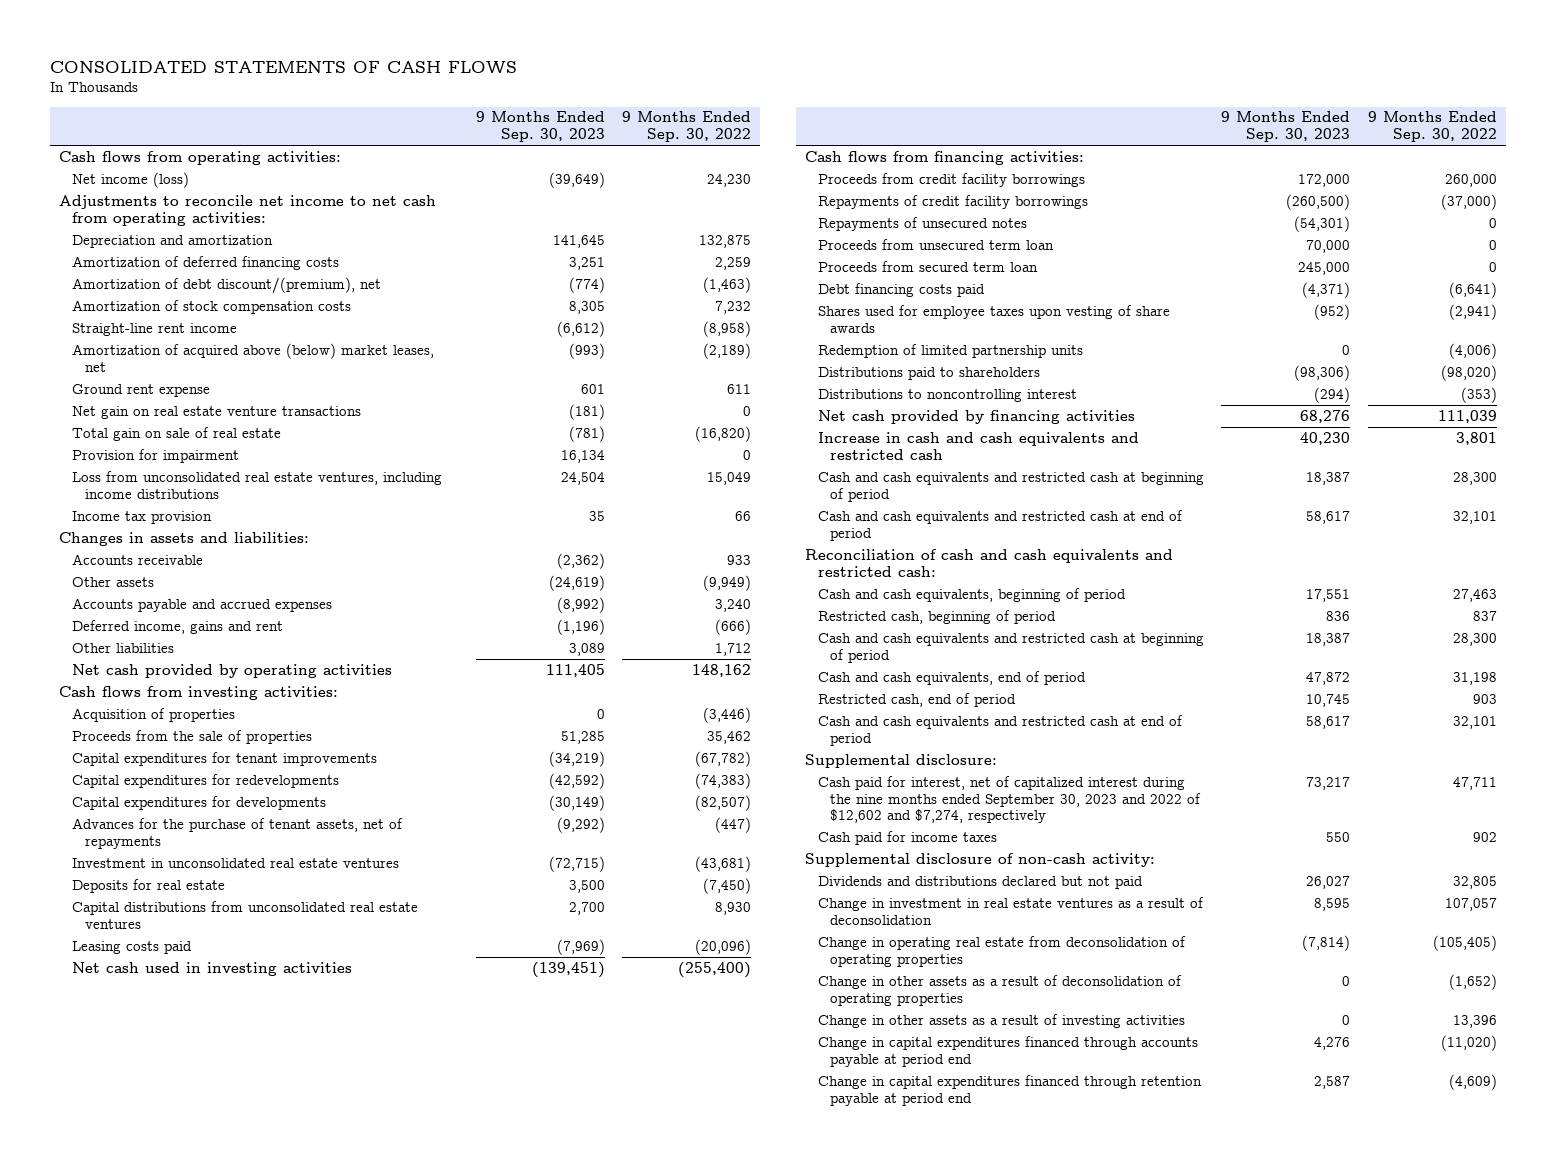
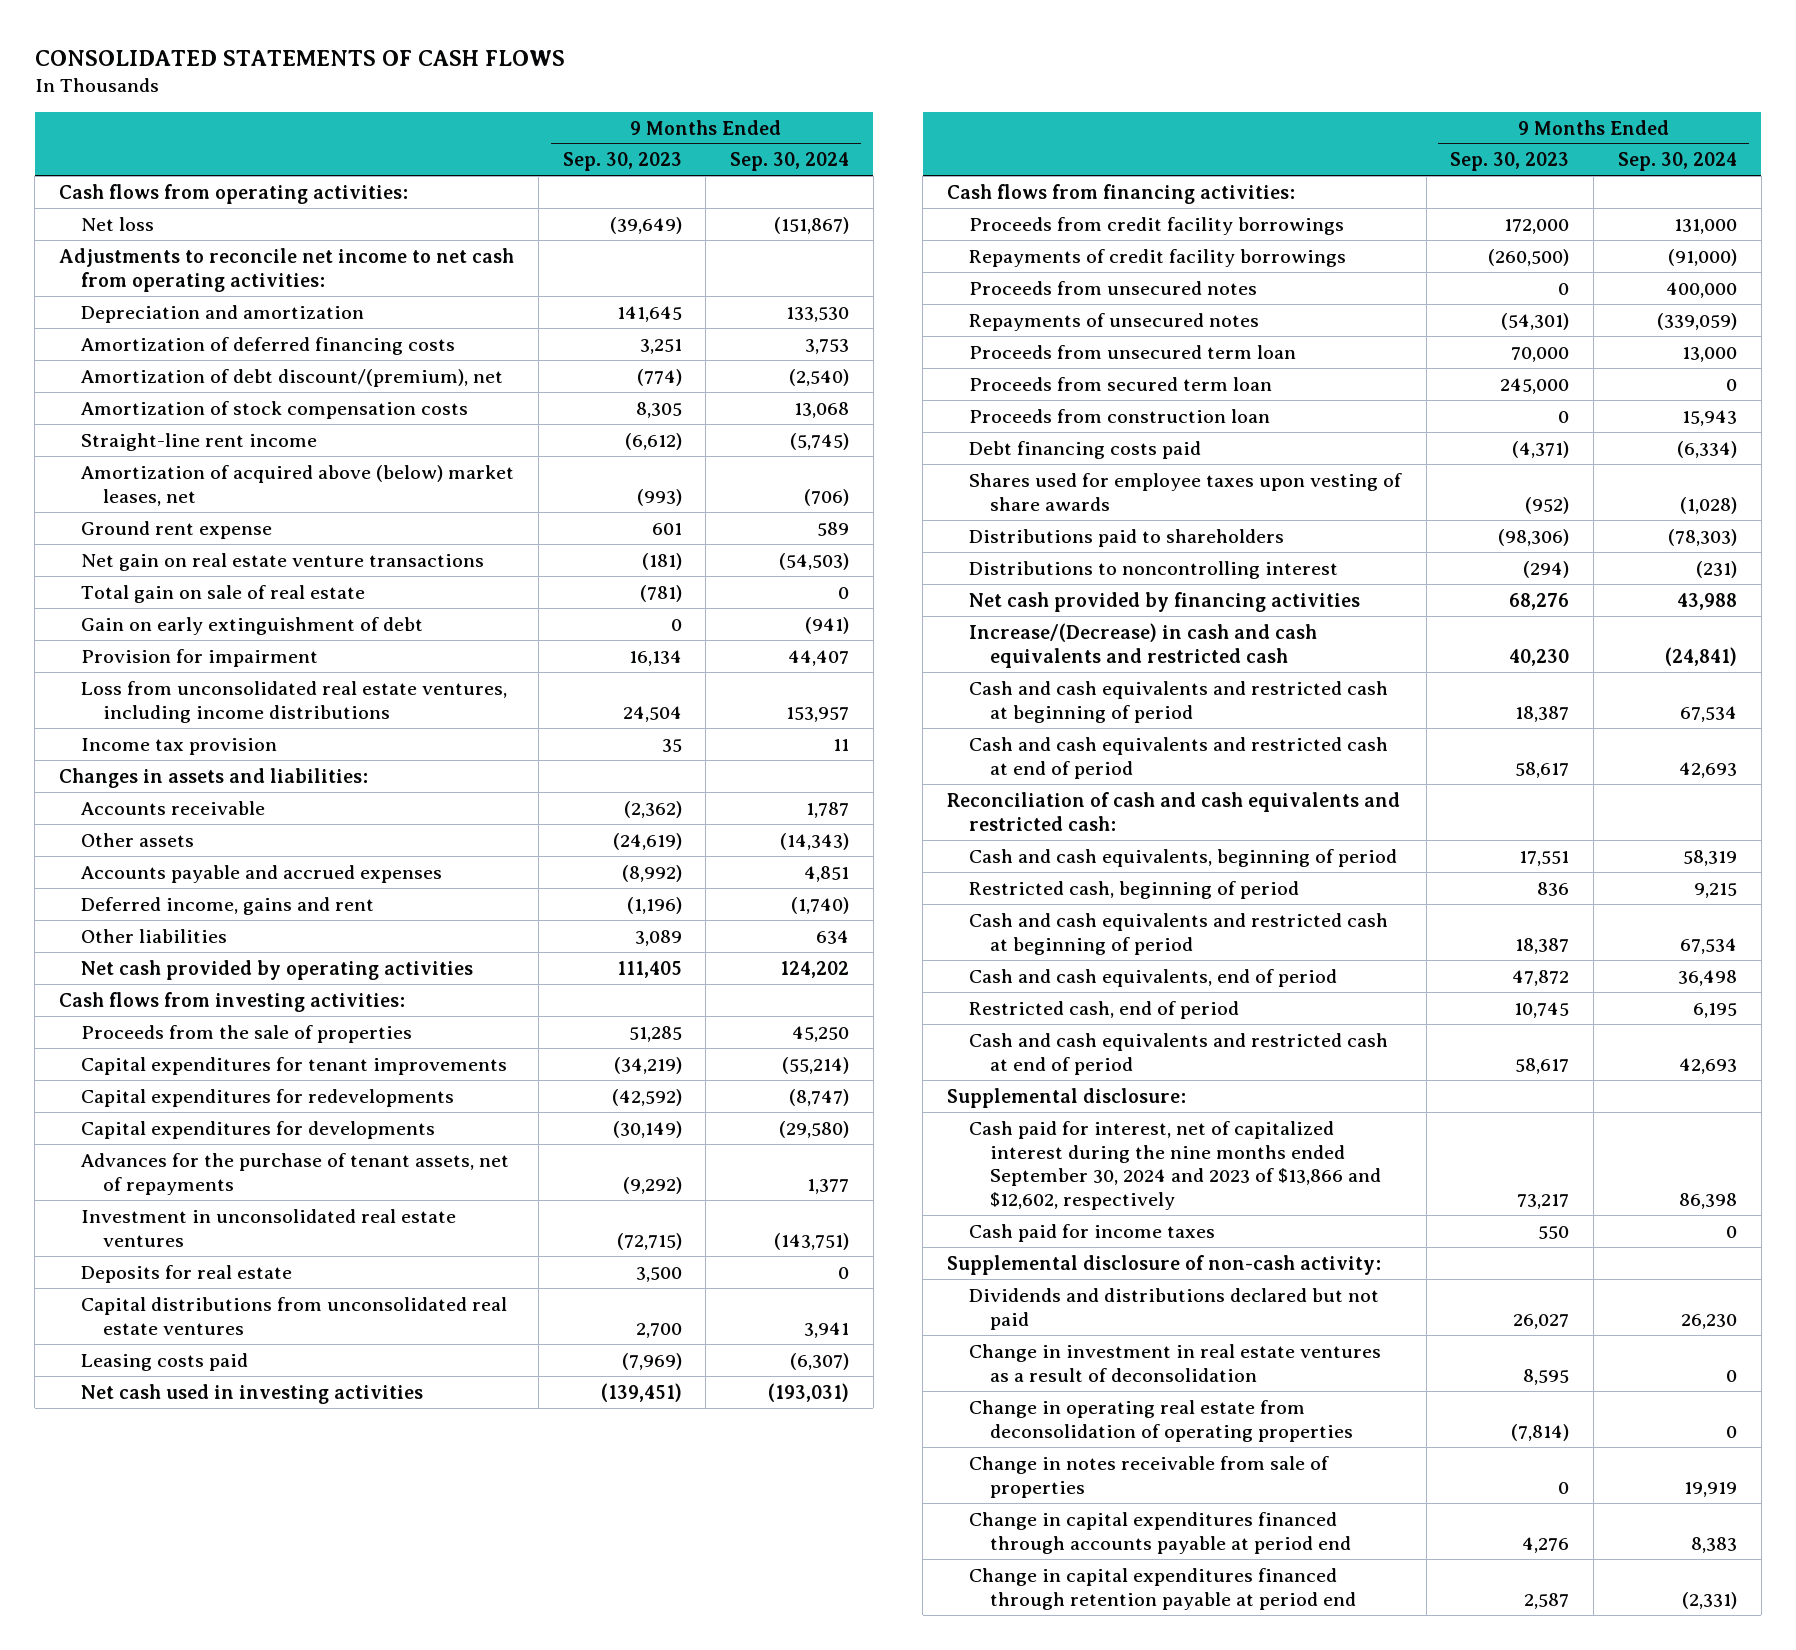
- | 9 Months Ended Sep. 30, 2023 | 9 Months Ended Sep. 30, 2022
+ | 9 Months Ended Sep. 30, 2023 | 9 Months Ended Sep. 30, 2024
- Net income (loss) | (39,649) | 24,230
+ Net loss | (39,649) | (151,867)
+ Gain on early extinguishment of debt | 0 | (941)
- Acquisition of properties | 0 | (3,446)
+ Proceeds from unsecured notes | 0 | 400,000
+ Proceeds from construction loan | 0 | 15,943
- Redemption of limited partnership units | 0 | (4,006)
- Increase in cash and cash equivalents and restricted cash | 40,230 | 3,801
+ Increase/(Decrease) in cash and cash equivalents and restricted cash | 40,230 | (24,841)
- Cash paid for interest, net of capitalized interest during the nine months ended September 30, 2023 and 2022 of $12,602 and $7,274, respectively | 73,217 | 47,711
+ Cash paid for interest, net of capitalized interest during the nine months ended September 30, 2024 and 2023 of $13,866 and $12,602, respectively | 73,217 | 86,398
- Change in other assets as a result of deconsolidation of operating properties | 0 | (1,652)
- Change in other assets as a result of investing activities | 0 | 13,396
+ Change in notes receivable from sale of properties | 0 | 19,919

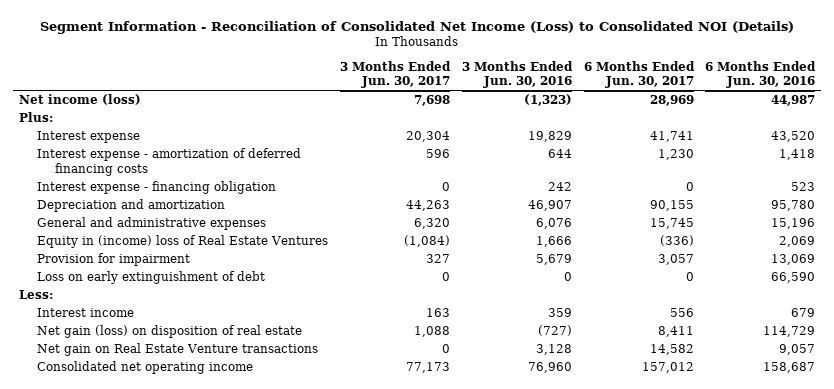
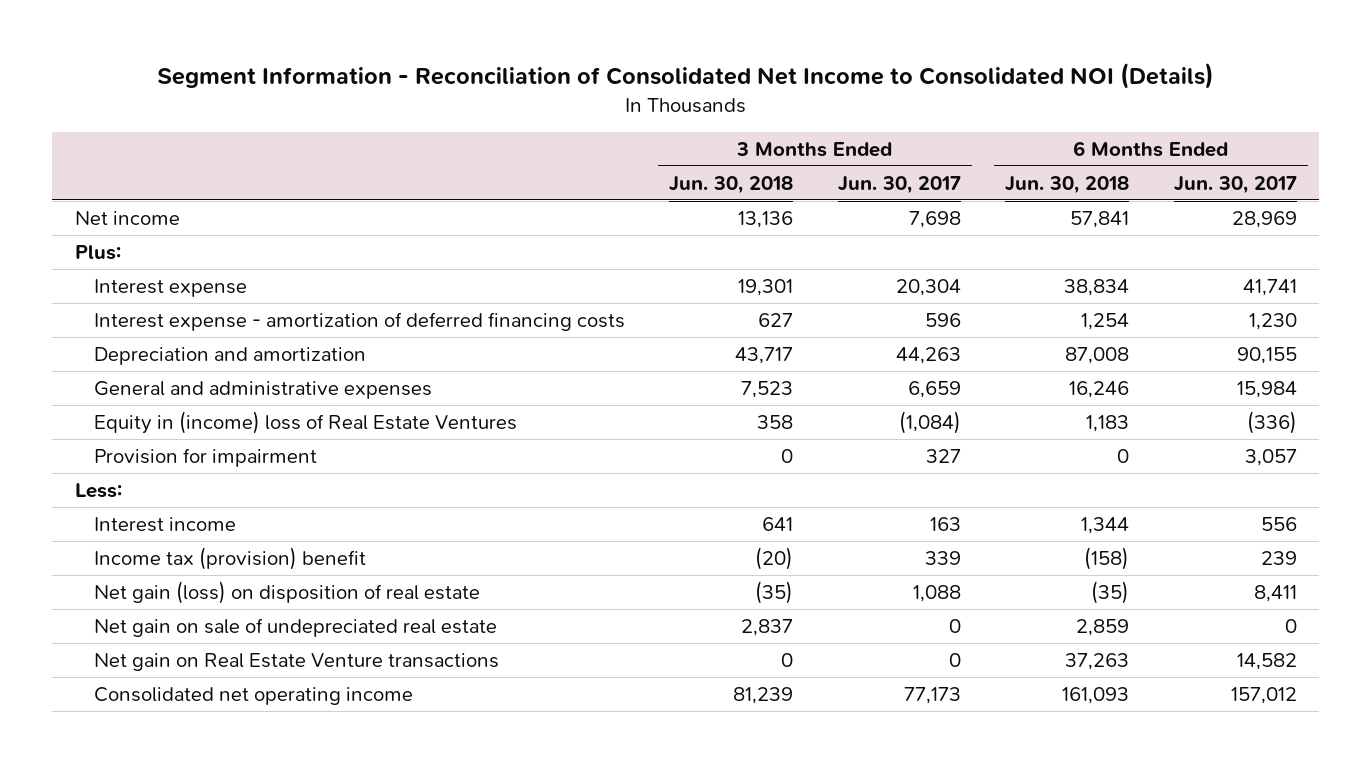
- Segment Information - Reconciliation of Consolidated Net Income (Loss) to Consolidated NOI (Details)
+ Segment Information - Reconciliation of Consolidated Net Income to Consolidated NOI (Details)
- | 3 Months Ended Jun. 30, 2017 | 3 Months Ended Jun. 30, 2016 | 6 Months Ended Jun. 30, 2017 | 6 Months Ended Jun. 30, 2016
+ | 3 Months Ended Jun. 30, 2018 | 3 Months Ended Jun. 30, 2017 | 6 Months Ended Jun. 30, 2018 | 6 Months Ended Jun. 30, 2017
- Net income (loss) | 7,698 | (1,323) | 28,969 | 44,987
+ Net income | 13,136 | 7,698 | 57,841 | 28,969
- Interest expense - financing obligation | 0 | 242 | 0 | 523
- General and administrative expenses | 6,320 | 6,076 | 15,745 | 15,196
+ General and administrative expenses | 7,523 | 6,659 | 16,246 | 15,984
- Loss on early extinguishment of debt | 0 | 0 | 0 | 66,590
+ Income tax (provision) benefit | (20) | 339 | (158) | 239
+ Net gain on sale of undepreciated real estate | 2,837 | 0 | 2,859 | 0

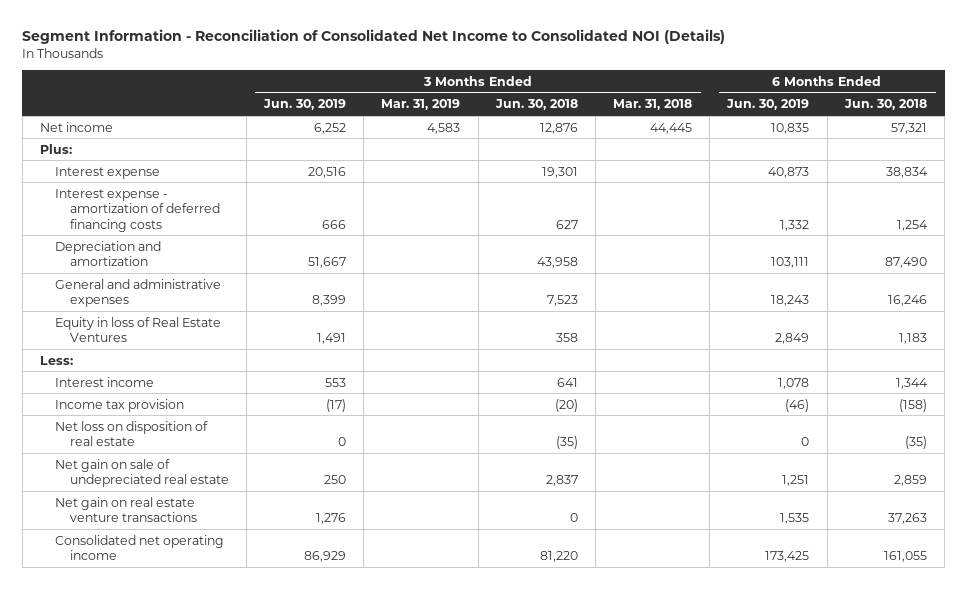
- | 3 Months Ended Jun. 30, 2018 | 3 Months Ended Jun. 30, 2017 | 6 Months Ended Jun. 30, 2018 | 6 Months Ended Jun. 30, 2017
+ | 3 Months Ended Jun. 30, 2019 | 3 Months Ended Mar. 31, 2019 | 3 Months Ended Jun. 30, 2018 | 3 Months Ended Mar. 31, 2018 | 6 Months Ended Jun. 30, 2019 | 6 Months Ended Jun. 30, 2018
- Net income | 13,136 | 7,698 | 57,841 | 28,969
+ Net income | 6,252 | 4,583 | 12,876 | 44,445 | 10,835 | 57,321
- Depreciation and amortization | 43,717 | 44,263 | 87,008 | 90,155
+ Depreciation and amortization | 51,667 | | 43,958 | | 103,111 | 87,490
- Equity in (income) loss of Real Estate Ventures | 358 | (1,084) | 1,183 | (336)
- Provision for impairment | 0 | 327 | 0 | 3,057
+ Equity in loss of Real Estate Ventures | 1,491 | | 358 | | 2,849 | 1,183
- Income tax (provision) benefit | (20) | 339 | (158) | 239
- Net gain (loss) on disposition of real estate | (35) | 1,088 | (35) | 8,411
+ Income tax provision | (17) | | (20) | | (46) | (158)
+ Net loss on disposition of real estate | 0 | | (35) | | 0 | (35)
- Net gain on Real Estate Venture transactions | 0 | 0 | 37,263 | 14,582
- Consolidated net operating income | 81,239 | 77,173 | 161,093 | 157,012
+ Net gain on real estate venture transactions | 1,276 | | 0 | | 1,535 | 37,263
+ Consolidated net operating income | 86,929 | | 81,220 | | 173,425 | 161,055

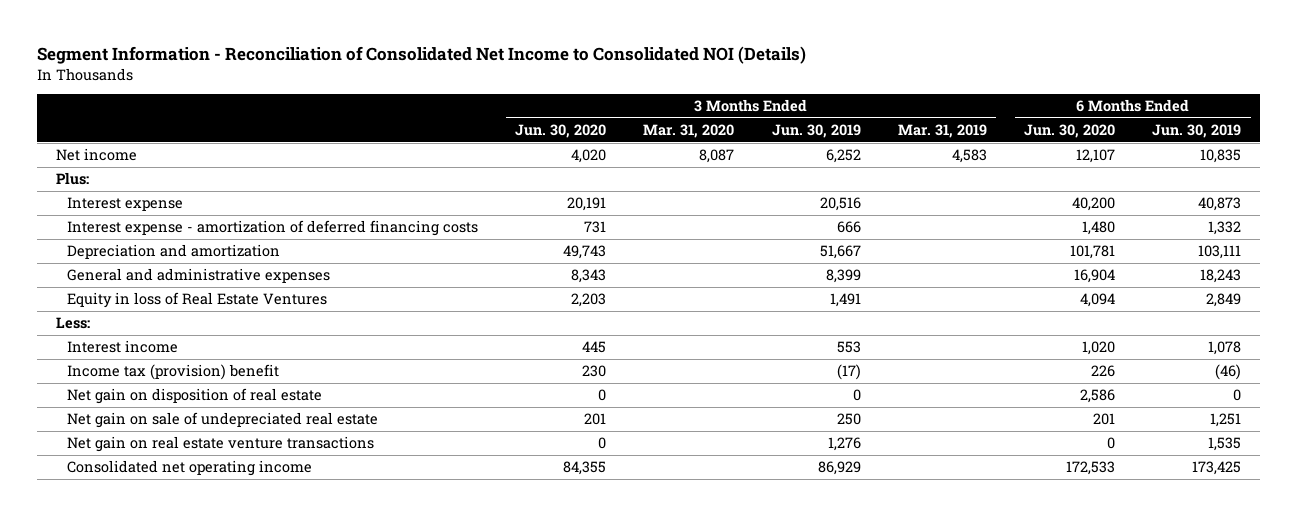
- | 3 Months Ended Jun. 30, 2019 | 3 Months Ended Mar. 31, 2019 | 3 Months Ended Jun. 30, 2018 | 3 Months Ended Mar. 31, 2018 | 6 Months Ended Jun. 30, 2019 | 6 Months Ended Jun. 30, 2018
+ | 3 Months Ended Jun. 30, 2020 | 3 Months Ended Mar. 31, 2020 | 3 Months Ended Jun. 30, 2019 | 3 Months Ended Mar. 31, 2019 | 6 Months Ended Jun. 30, 2020 | 6 Months Ended Jun. 30, 2019
- Income tax provision | (17) | | (20) | | (46) | (158)
- Net loss on disposition of real estate | 0 | | (35) | | 0 | (35)
+ Income tax (provision) benefit | 230 | | (17) | | 226 | (46)
+ Net gain on disposition of real estate | 0 | | 0 | | 2,586 | 0

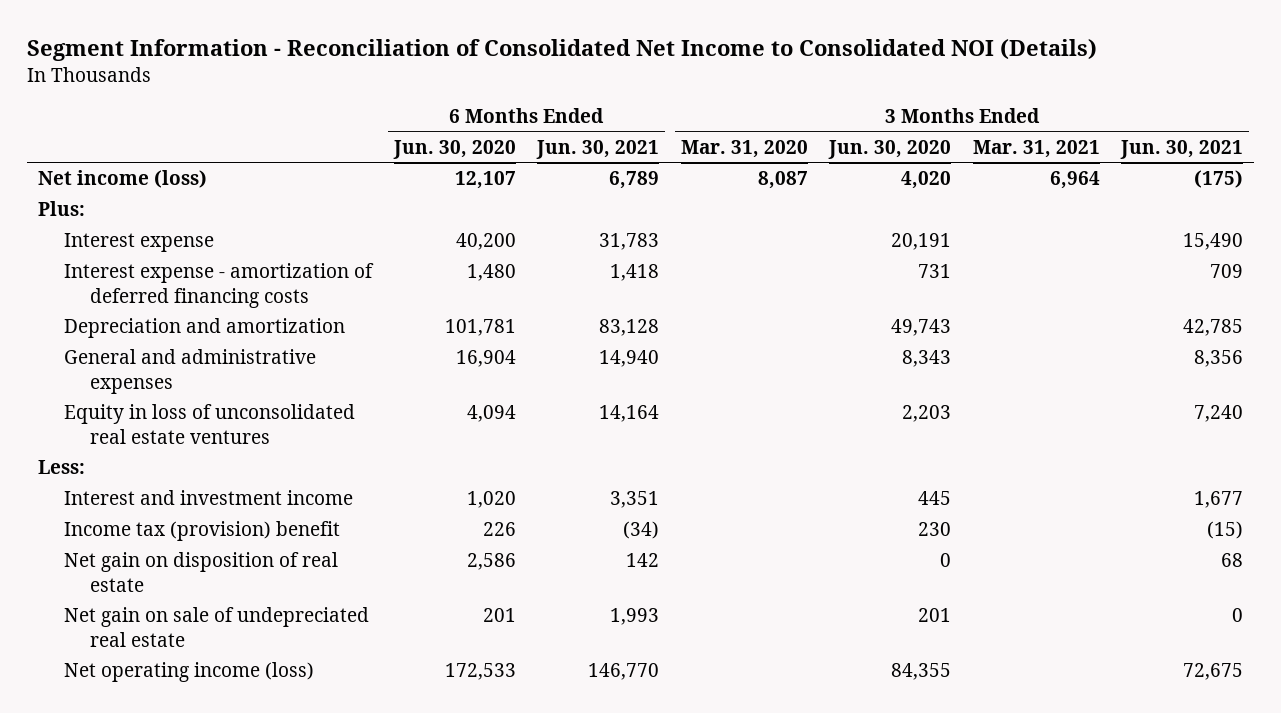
- | 3 Months Ended Jun. 30, 2020 | 3 Months Ended Mar. 31, 2020 | 3 Months Ended Jun. 30, 2019 | 3 Months Ended Mar. 31, 2019 | 6 Months Ended Jun. 30, 2020 | 6 Months Ended Jun. 30, 2019
+ | 6 Months Ended Jun. 30, 2020 | 6 Months Ended Jun. 30, 2021 | 3 Months Ended Mar. 31, 2020 | 3 Months Ended Jun. 30, 2020 | 3 Months Ended Mar. 31, 2021 | 3 Months Ended Jun. 30, 2021
- Net income | 4,020 | 8,087 | 6,252 | 4,583 | 12,107 | 10,835
+ Net income (loss) | 12,107 | 6,789 | 8,087 | 4,020 | 6,964 | (175)
- Equity in loss of Real Estate Ventures | 2,203 | | 1,491 | | 4,094 | 2,849
+ Equity in loss of unconsolidated real estate ventures | 4,094 | 14,164 | | 2,203 | | 7,240
- Interest income | 445 | | 553 | | 1,020 | 1,078
+ Interest and investment income | 1,020 | 3,351 | | 445 | | 1,677
- Net gain on real estate venture transactions | 0 | | 1,276 | | 0 | 1,535
- Consolidated net operating income | 84,355 | | 86,929 | | 172,533 | 173,425
+ Net operating income (loss) | 172,533 | 146,770 | | 84,355 | | 72,675

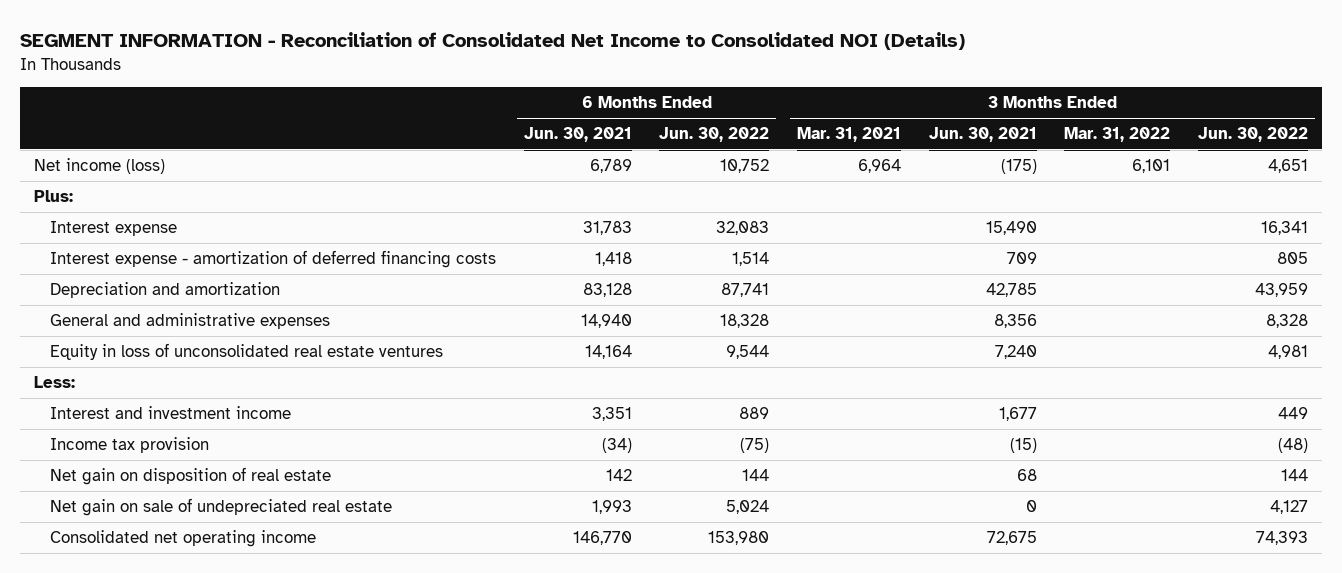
- Segment Information - Reconciliation of Consolidated Net Income to Consolidated NOI (Details)
+ SEGMENT INFORMATION - Reconciliation of Consolidated Net Income to Consolidated NOI (Details)
- | 6 Months Ended Jun. 30, 2020 | 6 Months Ended Jun. 30, 2021 | 3 Months Ended Mar. 31, 2020 | 3 Months Ended Jun. 30, 2020 | 3 Months Ended Mar. 31, 2021 | 3 Months Ended Jun. 30, 2021
+ | 6 Months Ended Jun. 30, 2021 | 6 Months Ended Jun. 30, 2022 | 3 Months Ended Mar. 31, 2021 | 3 Months Ended Jun. 30, 2021 | 3 Months Ended Mar. 31, 2022 | 3 Months Ended Jun. 30, 2022
- Income tax (provision) benefit | 226 | (34) | | 230 | | (15)
+ Income tax provision | (34) | (75) | | (15) | | (48)
- Net operating income (loss) | 172,533 | 146,770 | | 84,355 | | 72,675
+ Consolidated net operating income | 146,770 | 153,980 | | 72,675 | | 74,393

